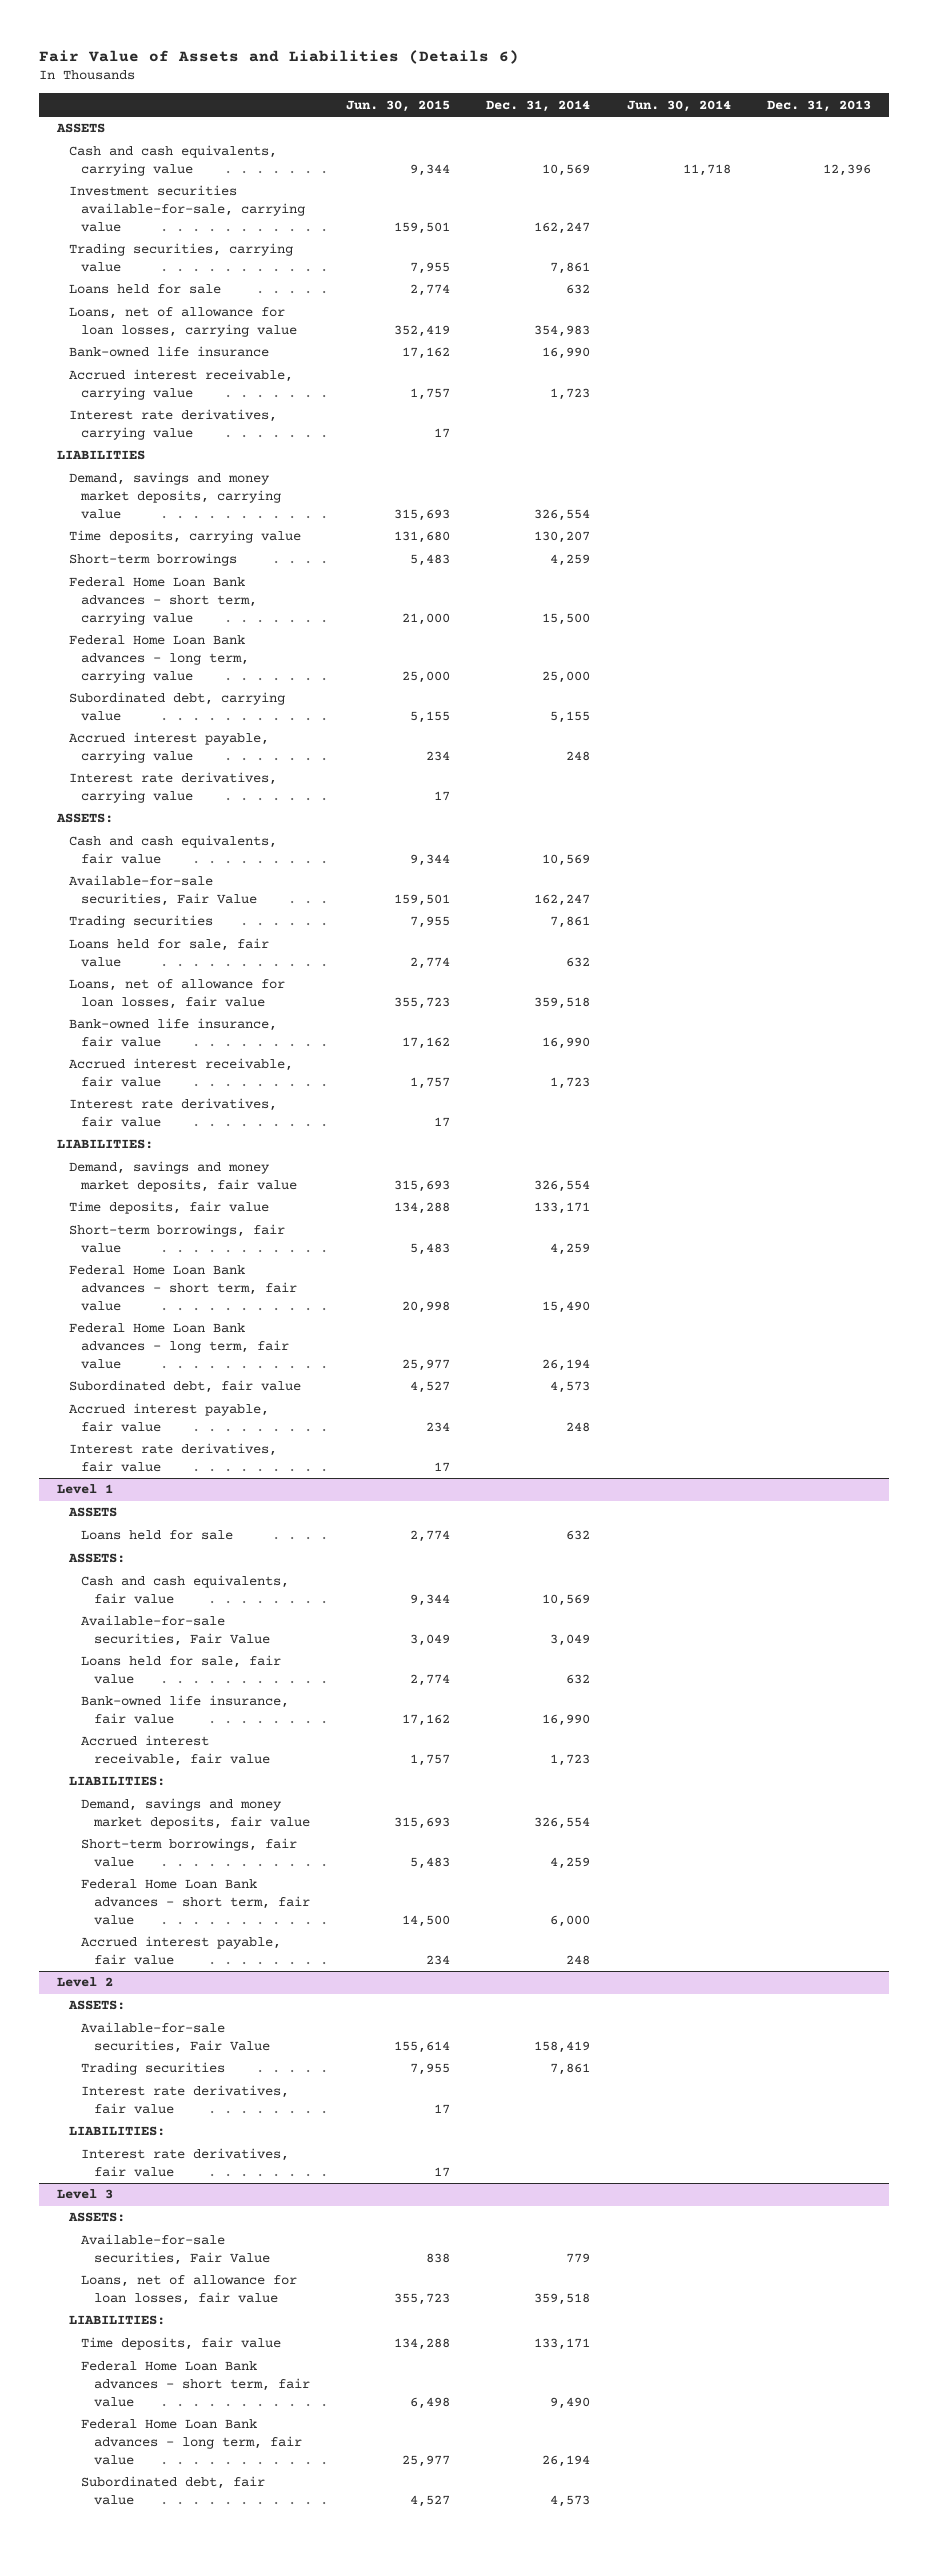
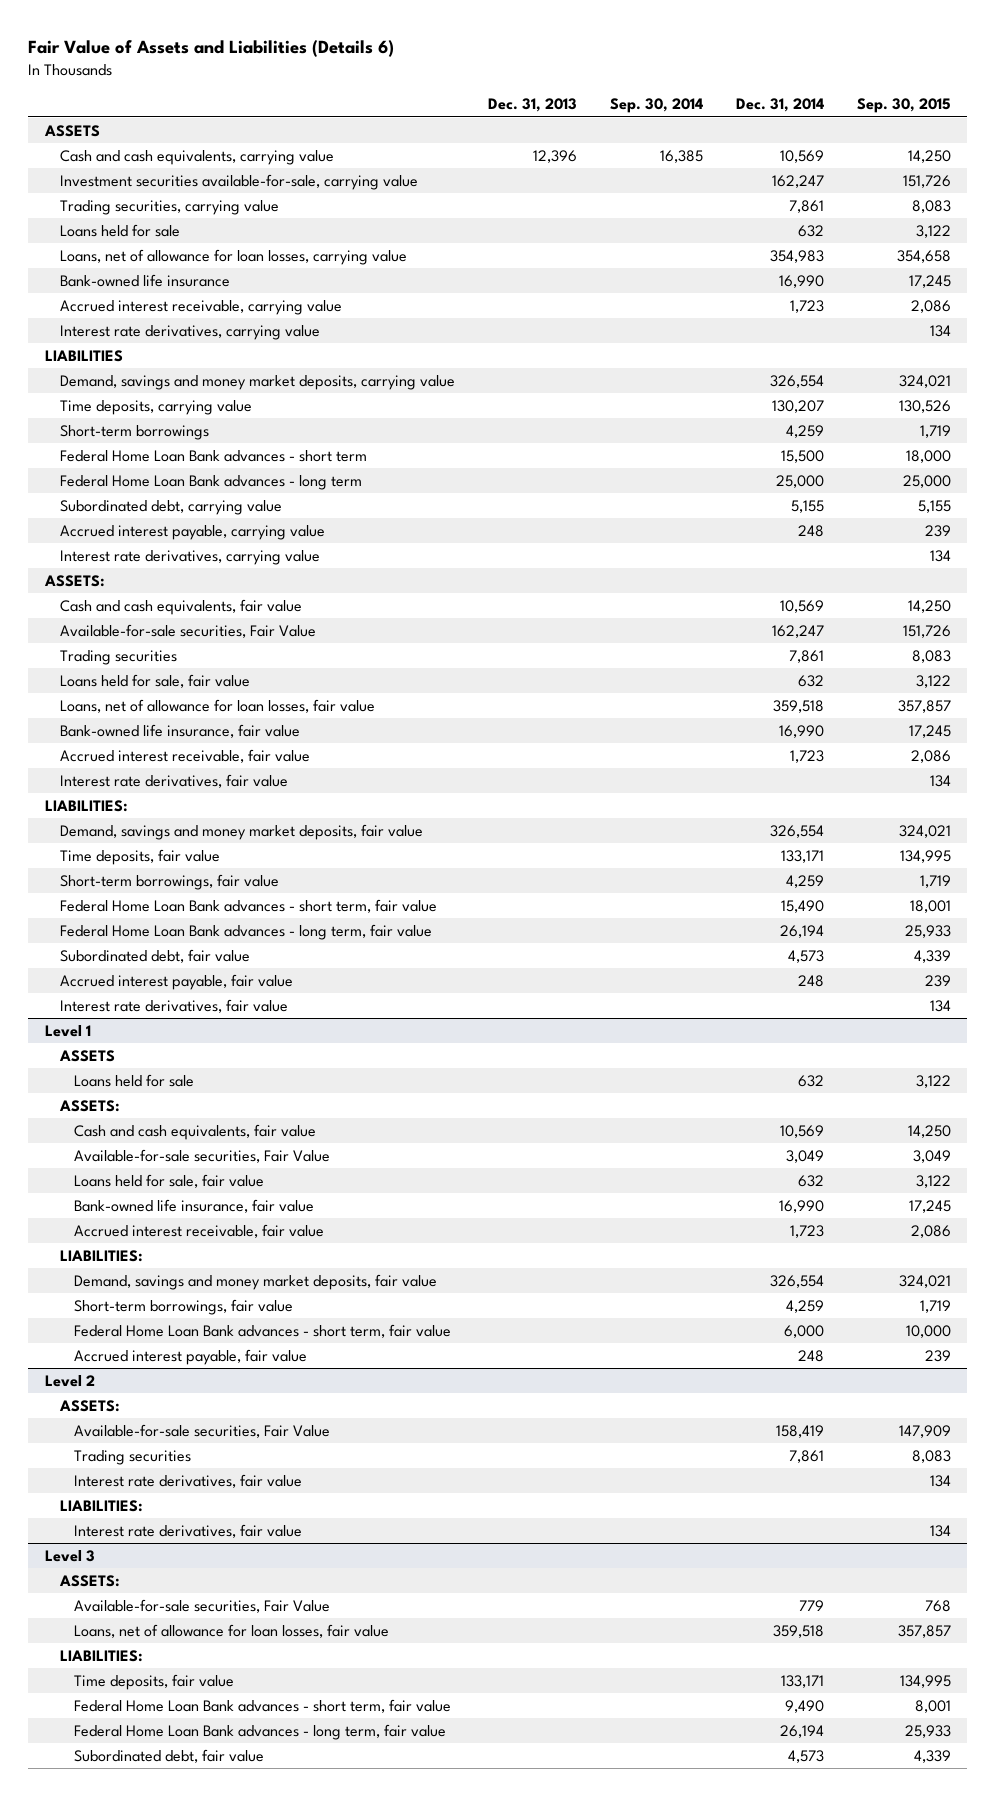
- | Jun. 30, 2015 | Dec. 31, 2014 | Jun. 30, 2014 | Dec. 31, 2013
+ | Dec. 31, 2013 | Sep. 30, 2014 | Dec. 31, 2014 | Sep. 30, 2015
- Federal Home Loan Bank advances - short term, carrying value | 21,000 | 15,500 | |
- Federal Home Loan Bank advances - long term, carrying value | 25,000 | 25,000 | |
+ Federal Home Loan Bank advances - short term | | | 15,500 | 18,000
+ Federal Home Loan Bank advances - long term | | | 25,000 | 25,000

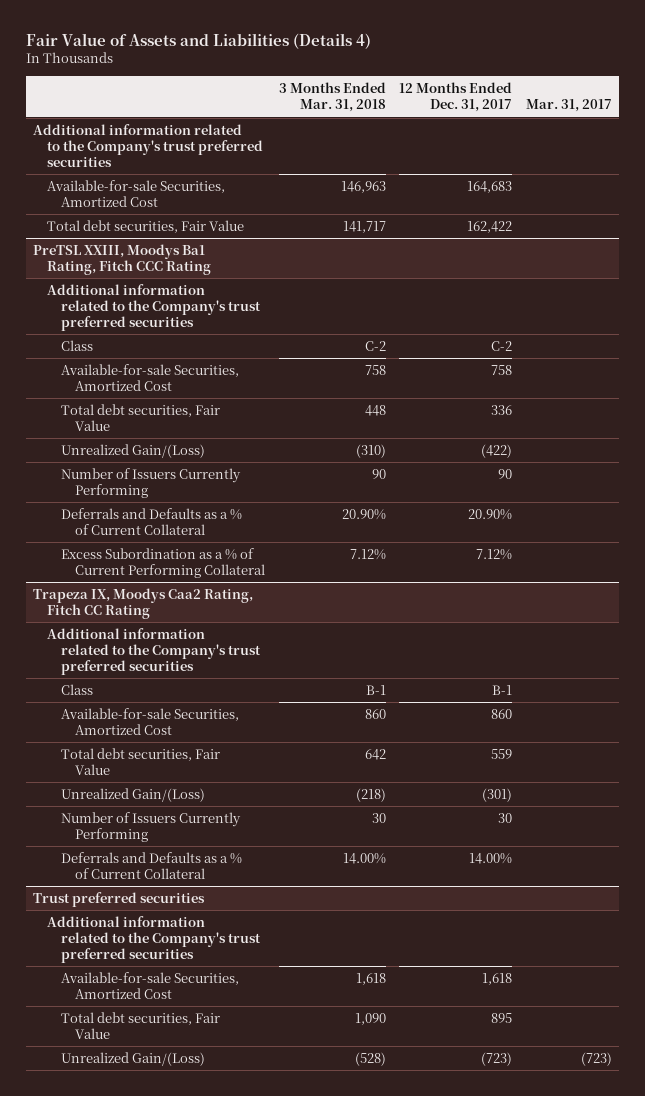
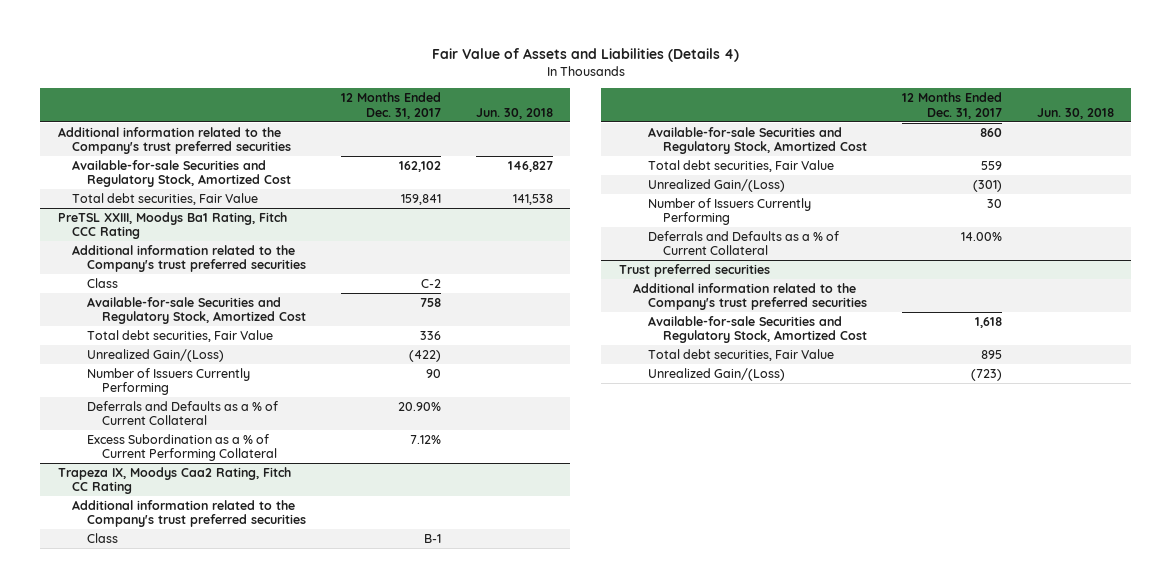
- | 3 Months Ended Mar. 31, 2018 | 12 Months Ended Dec. 31, 2017 | Mar. 31, 2017
+ | 12 Months Ended Dec. 31, 2017 | Jun. 30, 2018
- Available-for-sale Securities, Amortized Cost | 146,963 | 164,683 |
- Total debt securities, Fair Value | 141,717 | 162,422 |
+ Available-for-sale Securities and Regulatory Stock, Amortized Cost | 162,102 | 146,827
+ Total debt securities, Fair Value | 159,841 | 141,538
@ PreTSL XXIII, Moodys Ba1 Rating, Fitch CCC Rating
- Available-for-sale Securities, Amortized Cost | 758 | 758 |
+ Available-for-sale Securities and Regulatory Stock, Amortized Cost | 758 |
@ Trapeza IX, Moodys Caa2 Rating, Fitch CC Rating
- Available-for-sale Securities, Amortized Cost | 860 | 860 |
+ Available-for-sale Securities and Regulatory Stock, Amortized Cost | 860 |
@ Trust preferred securities
- Available-for-sale Securities, Amortized Cost | 1,618 | 1,618 |
+ Available-for-sale Securities and Regulatory Stock, Amortized Cost | 1,618 |

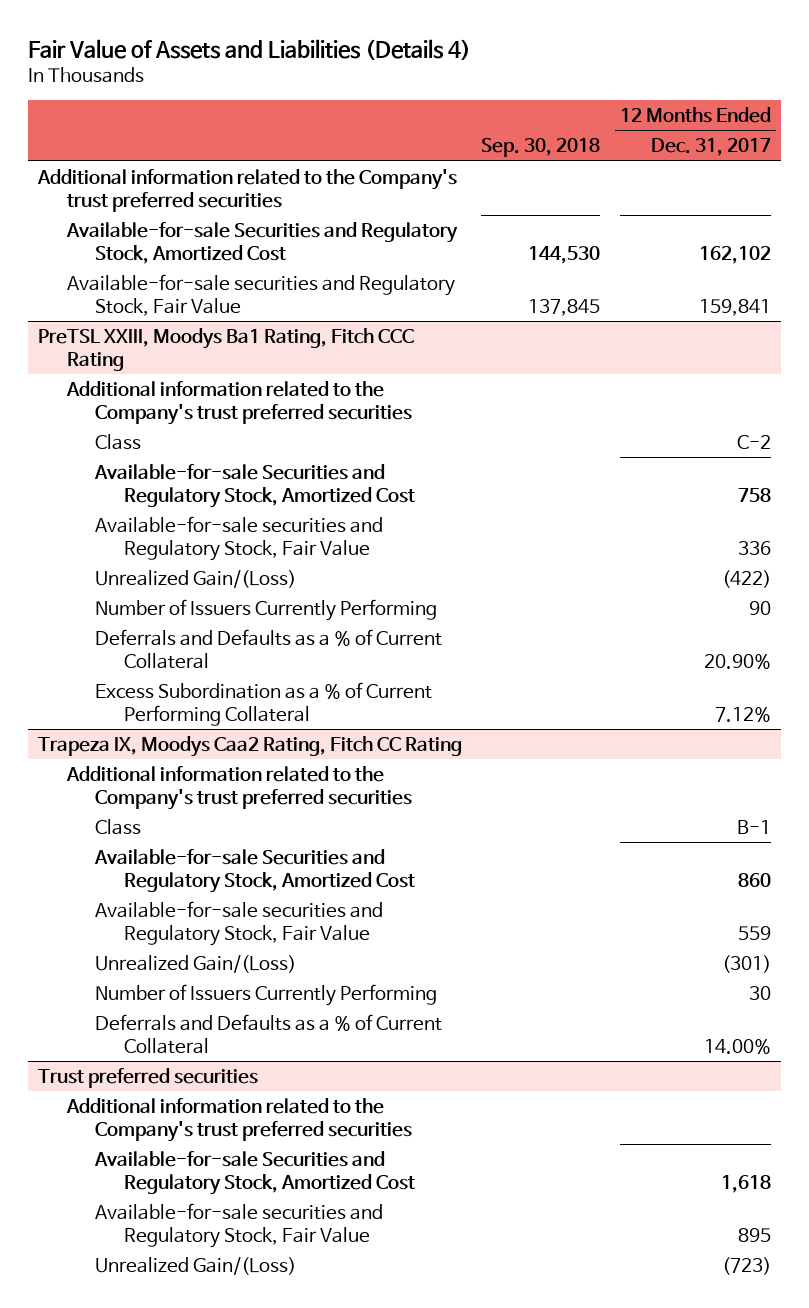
- | 12 Months Ended Dec. 31, 2017 | Jun. 30, 2018
+ | Sep. 30, 2018 | 12 Months Ended Dec. 31, 2017
- Total debt securities, Fair Value | 159,841 | 141,538
+ Available-for-sale securities and Regulatory Stock, Fair Value | 137,845 | 159,841
@ PreTSL XXIII, Moodys Ba1 Rating, Fitch CCC Rating
- Total debt securities, Fair Value | 336 |
+ Available-for-sale securities and Regulatory Stock, Fair Value | | 336
@ Trapeza IX, Moodys Caa2 Rating, Fitch CC Rating
- Total debt securities, Fair Value | 559 |
+ Available-for-sale securities and Regulatory Stock, Fair Value | | 559
@ Trust preferred securities
- Total debt securities, Fair Value | 895 |
+ Available-for-sale securities and Regulatory Stock, Fair Value | | 895

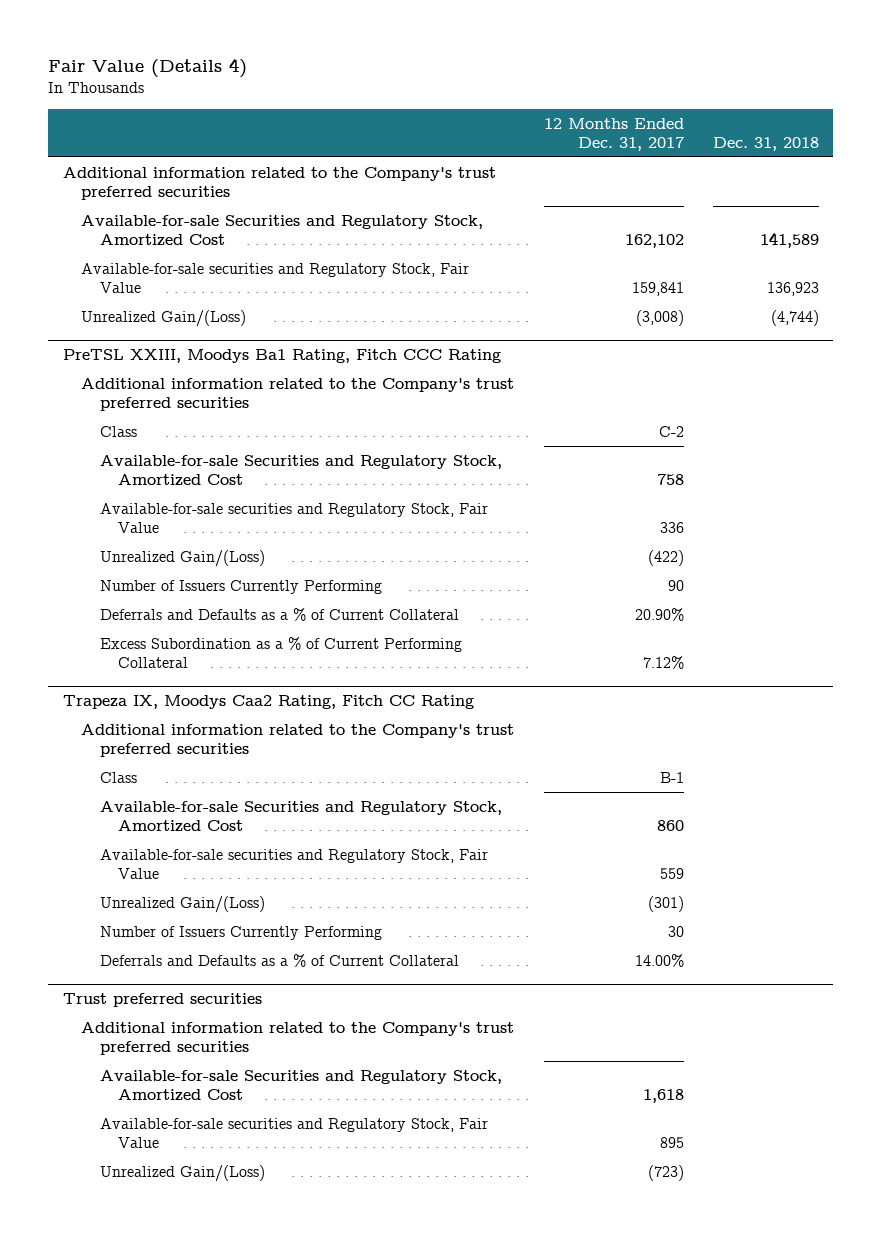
- Fair Value of Assets and Liabilities (Details 4)
+ Fair Value (Details 4)
- | Sep. 30, 2018 | 12 Months Ended Dec. 31, 2017
+ | 12 Months Ended Dec. 31, 2017 | Dec. 31, 2018
+ Unrealized Gain/(Loss) | (3,008) | (4,744)

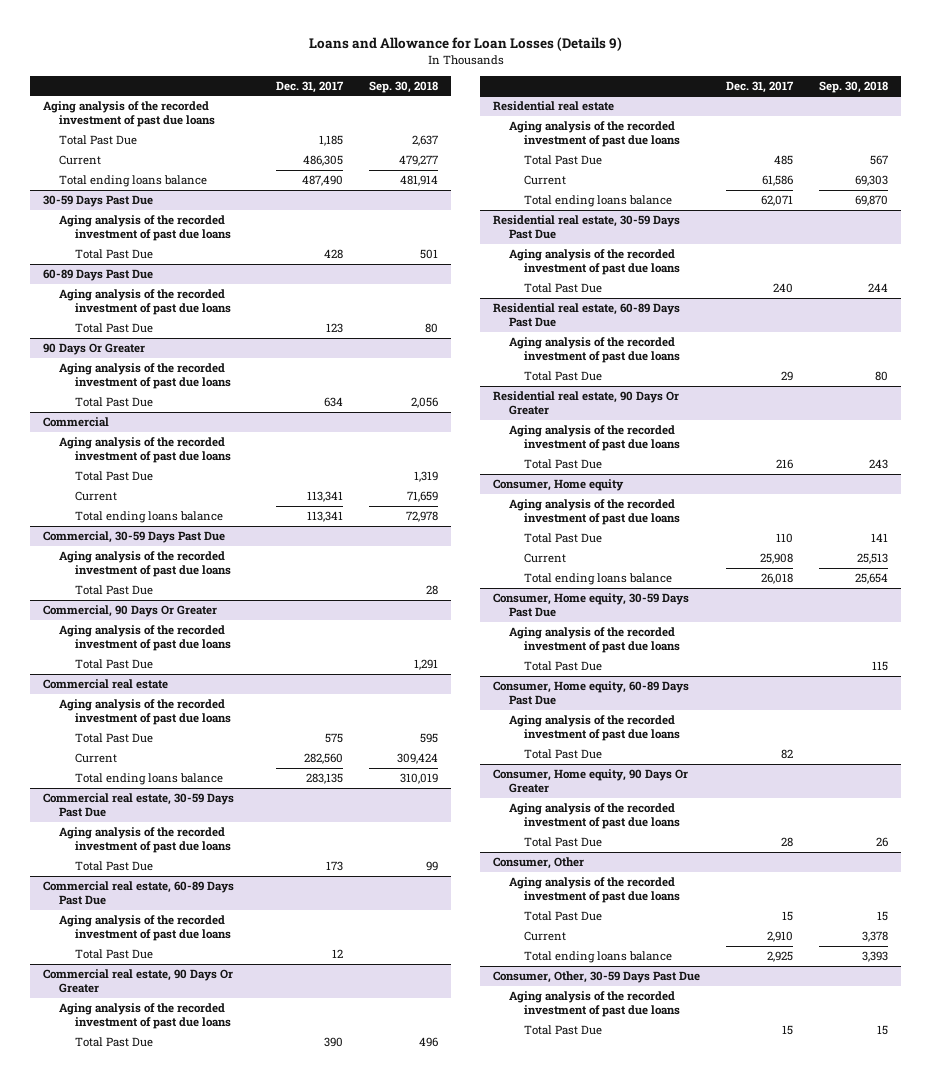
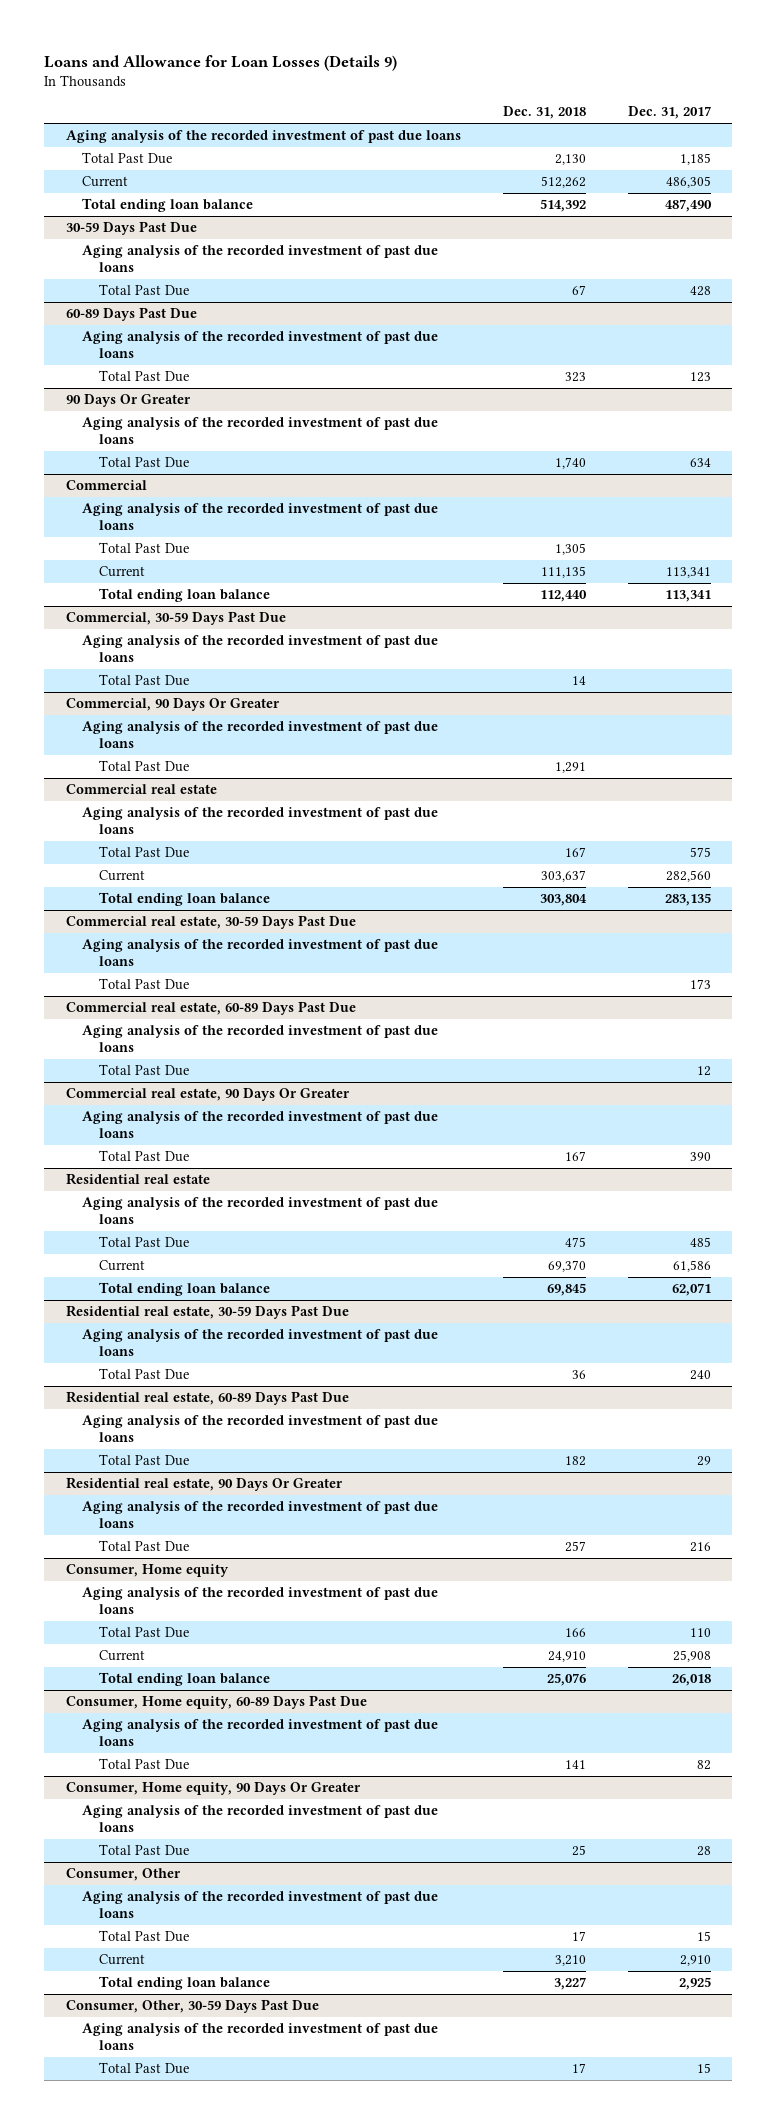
- | Dec. 31, 2017 | Sep. 30, 2018
+ | Dec. 31, 2018 | Dec. 31, 2017
- Total ending loans balance | 487,490 | 481,914
+ Total ending loan balance | 514,392 | 487,490
@ Commercial
- Total ending loans balance | 113,341 | 72,978
+ Total ending loan balance | 112,440 | 113,341
@ Commercial real estate
- Total ending loans balance | 283,135 | 310,019
+ Total ending loan balance | 303,804 | 283,135
@ Residential real estate
- Total ending loans balance | 62,071 | 69,870
+ Total ending loan balance | 69,845 | 62,071
@ Consumer, Home equity
- Total ending loans balance | 26,018 | 25,654
- Consumer, Home equity, 30-59 Days Past Due
- Aging analysis of the recorded investment of past due loans
- Total Past Due | | 115
@ Consumer, Home equity
+ Total ending loan balance | 25,076 | 26,018
@ Consumer, Other
- Total ending loans balance | 2,925 | 3,393
+ Total ending loan balance | 3,227 | 2,925

